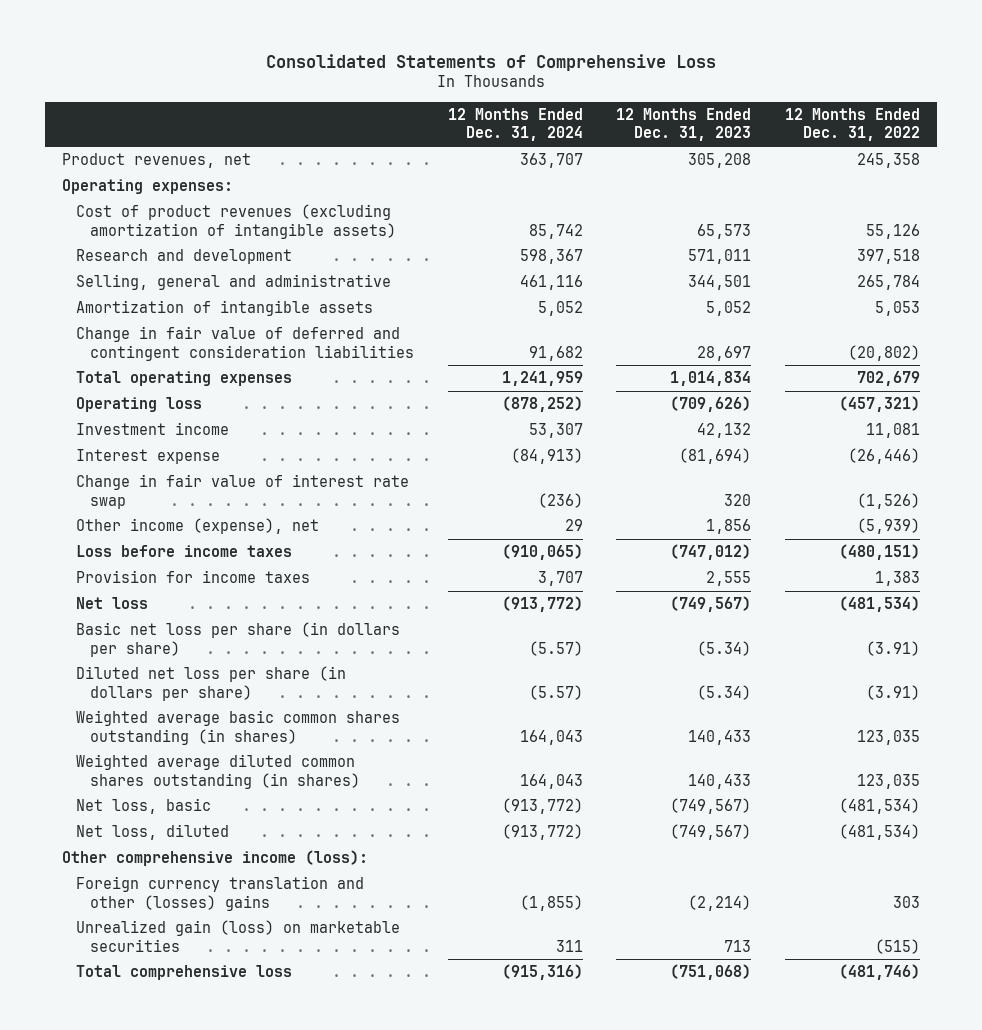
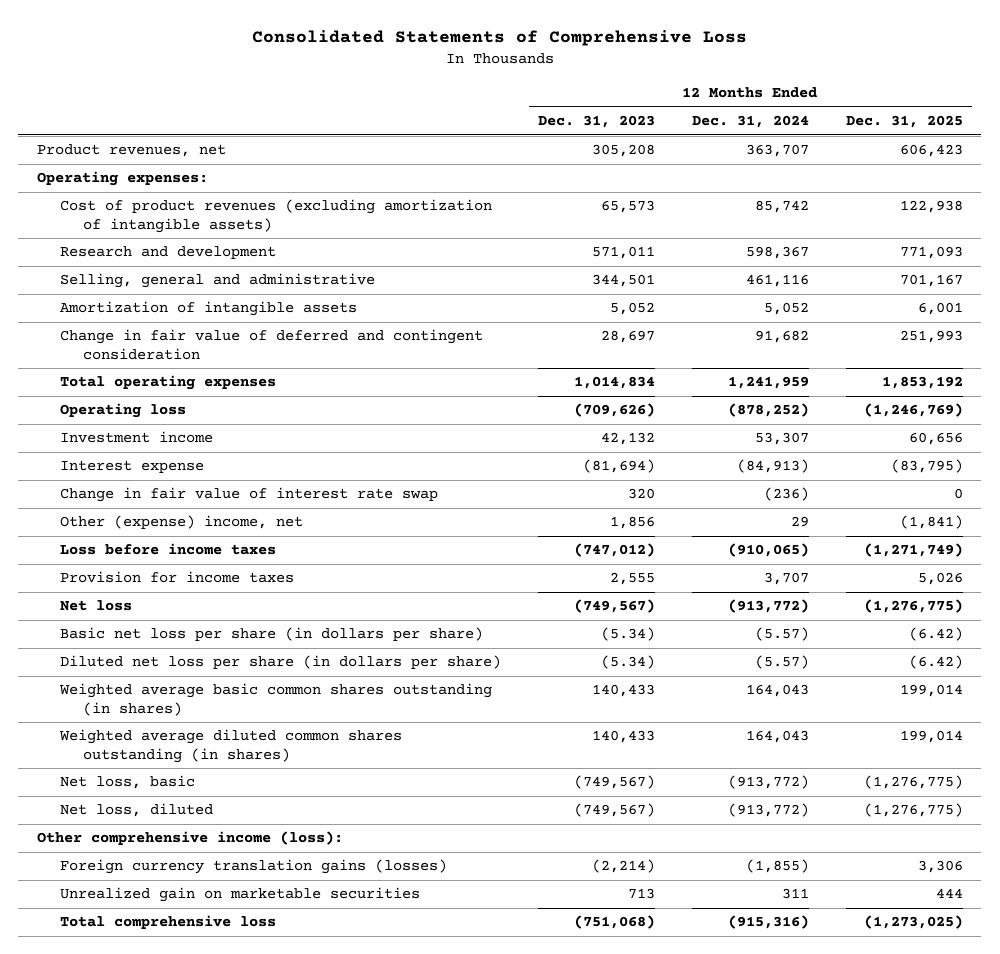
- | 12 Months Ended Dec. 31, 2024 | 12 Months Ended Dec. 31, 2023 | 12 Months Ended Dec. 31, 2022
+ | 12 Months Ended Dec. 31, 2023 | 12 Months Ended Dec. 31, 2024 | 12 Months Ended Dec. 31, 2025
- Change in fair value of deferred and contingent consideration liabilities | 91,682 | 28,697 | (20,802)
+ Change in fair value of deferred and contingent consideration | 28,697 | 91,682 | 251,993
- Other income (expense), net | 29 | 1,856 | (5,939)
+ Other (expense) income, net | 1,856 | 29 | (1,841)
- Foreign currency translation and other (losses) gains | (1,855) | (2,214) | 303
- Unrealized gain (loss) on marketable securities | 311 | 713 | (515)
+ Foreign currency translation gains (losses) | (2,214) | (1,855) | 3,306
+ Unrealized gain on marketable securities | 713 | 311 | 444

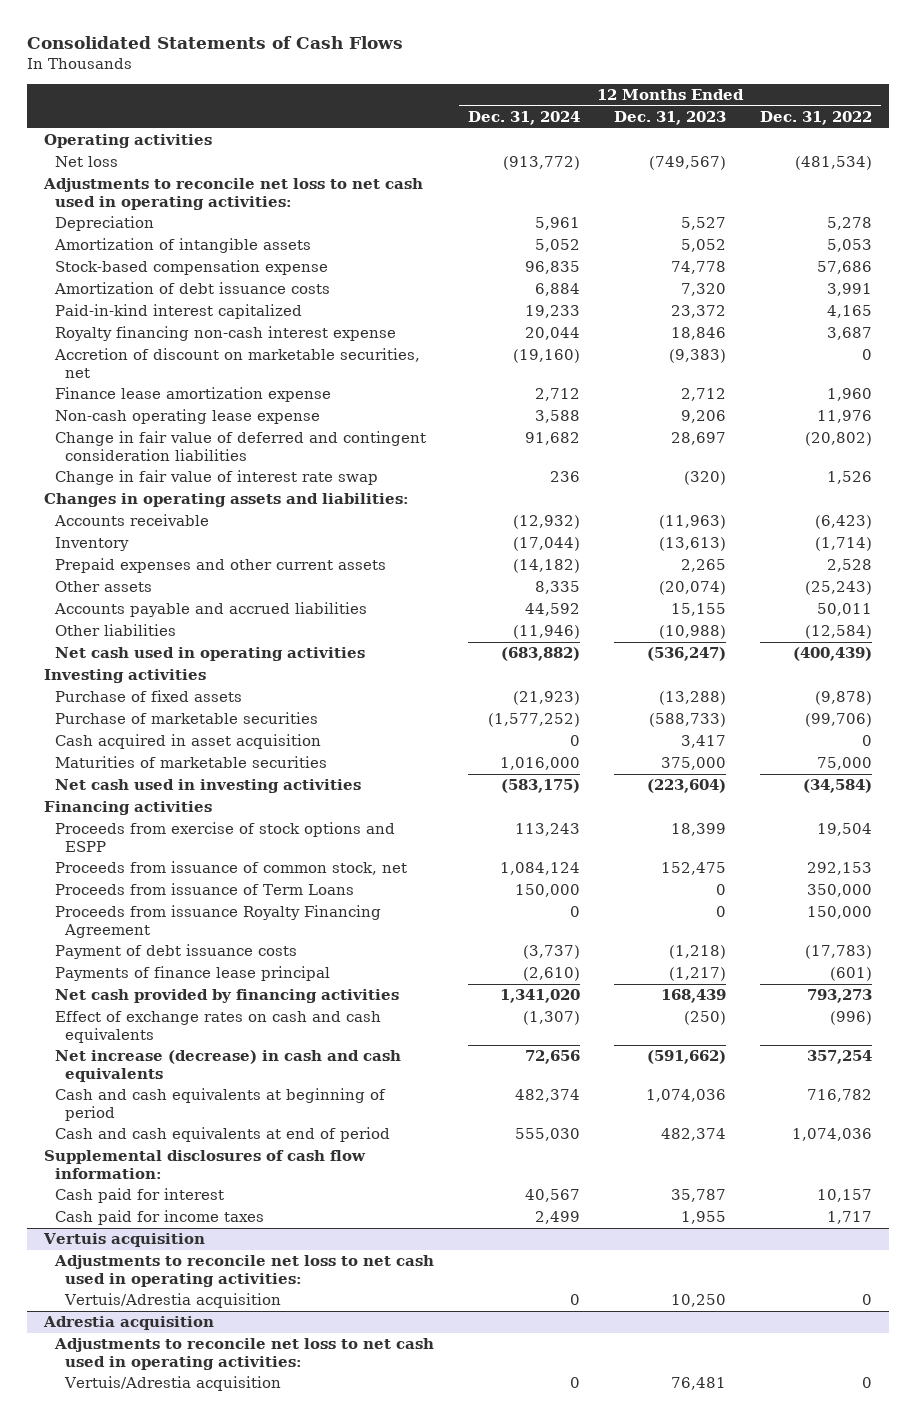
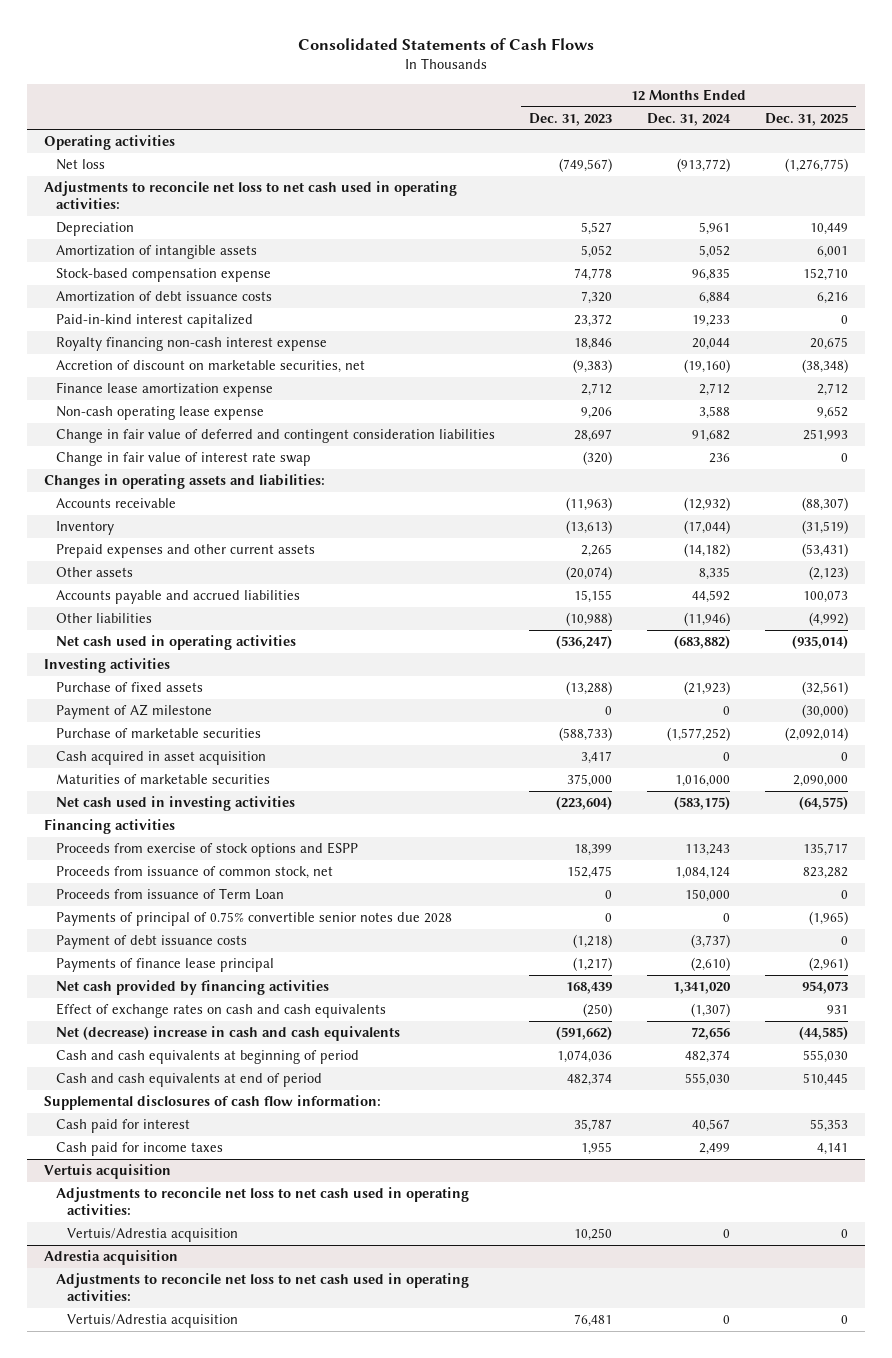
- | 12 Months Ended Dec. 31, 2024 | 12 Months Ended Dec. 31, 2023 | 12 Months Ended Dec. 31, 2022
+ | 12 Months Ended Dec. 31, 2023 | 12 Months Ended Dec. 31, 2024 | 12 Months Ended Dec. 31, 2025
+ Payment of AZ milestone | 0 | 0 | (30,000)
- Proceeds from issuance of Term Loans | 150,000 | 0 | 350,000
- Proceeds from issuance Royalty Financing Agreement | 0 | 0 | 150,000
+ Proceeds from issuance of Term Loan | 0 | 150,000 | 0
+ Payments of principal of 0.75% convertible senior notes due 2028 | 0 | 0 | (1,965)
- Net increase (decrease) in cash and cash equivalents | 72,656 | (591,662) | 357,254
+ Net (decrease) increase in cash and cash equivalents | (591,662) | 72,656 | (44,585)

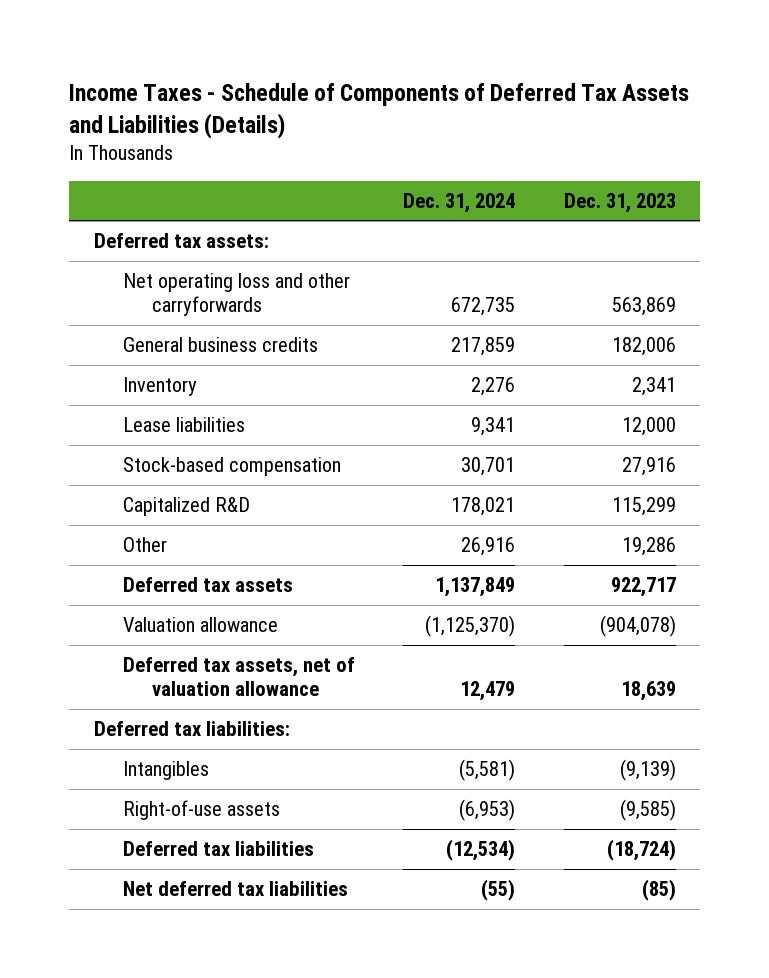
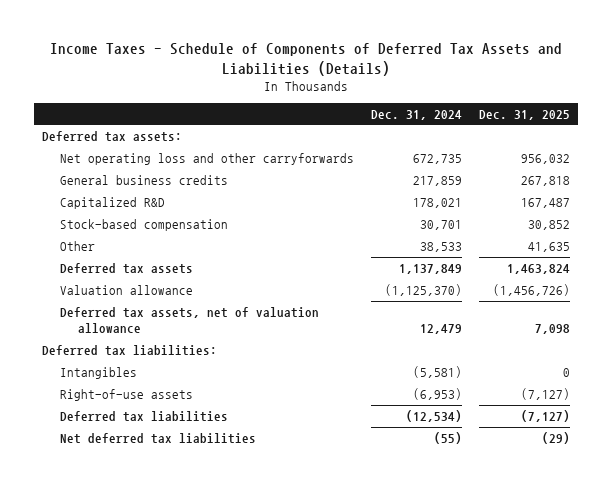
- | Dec. 31, 2024 | Dec. 31, 2023
+ | Dec. 31, 2024 | Dec. 31, 2025
- Inventory | 2,276 | 2,341
- Lease liabilities | 9,341 | 12,000
- Other | 26,916 | 19,286
moved down: Stock-based compensation | 30,701 | 30,852
+ Other | 38,533 | 41,635

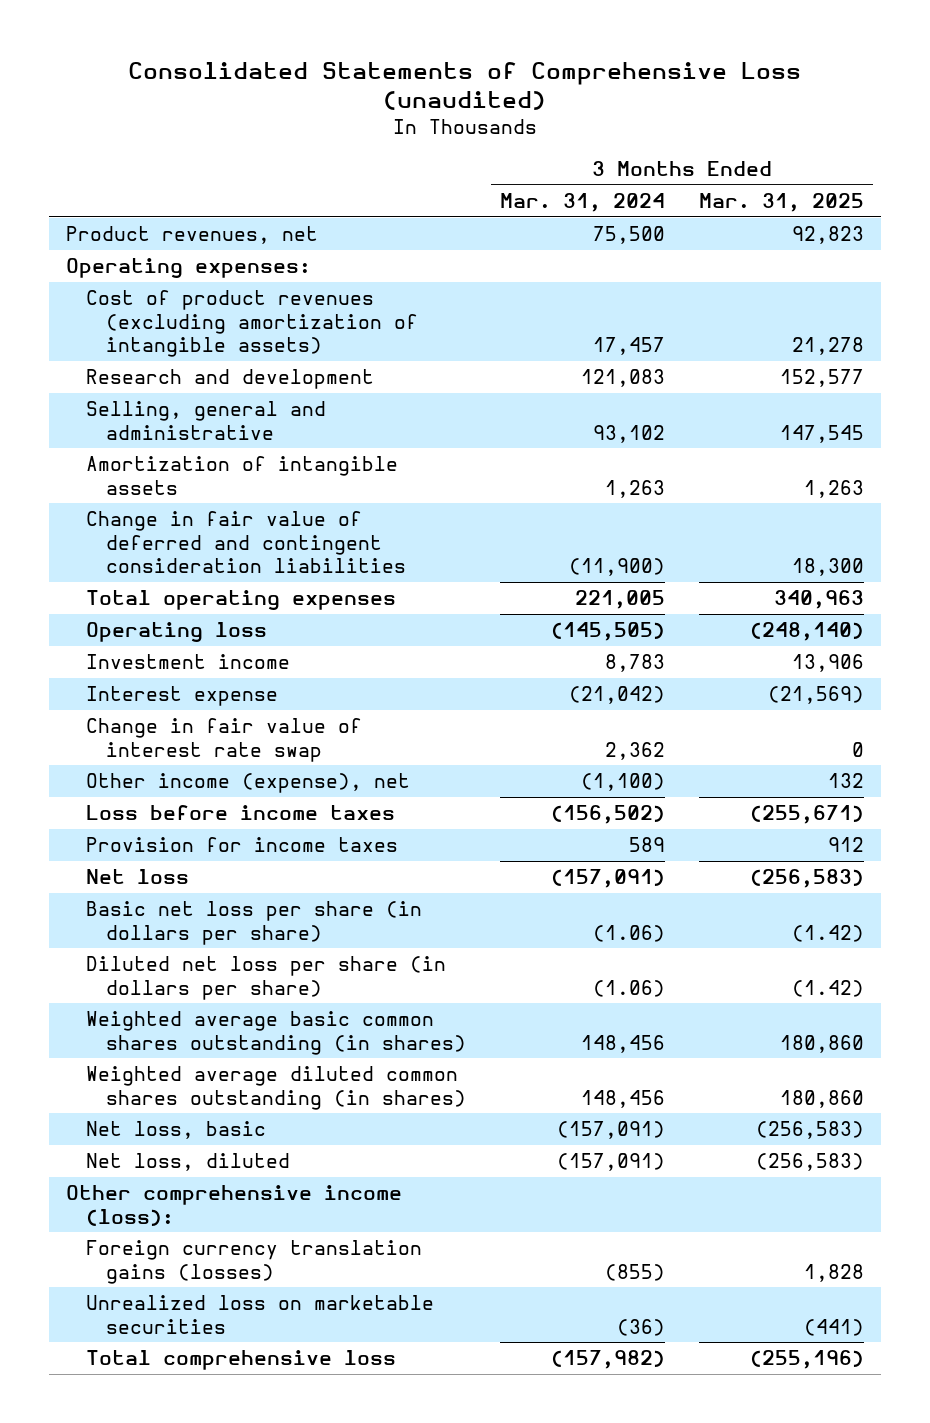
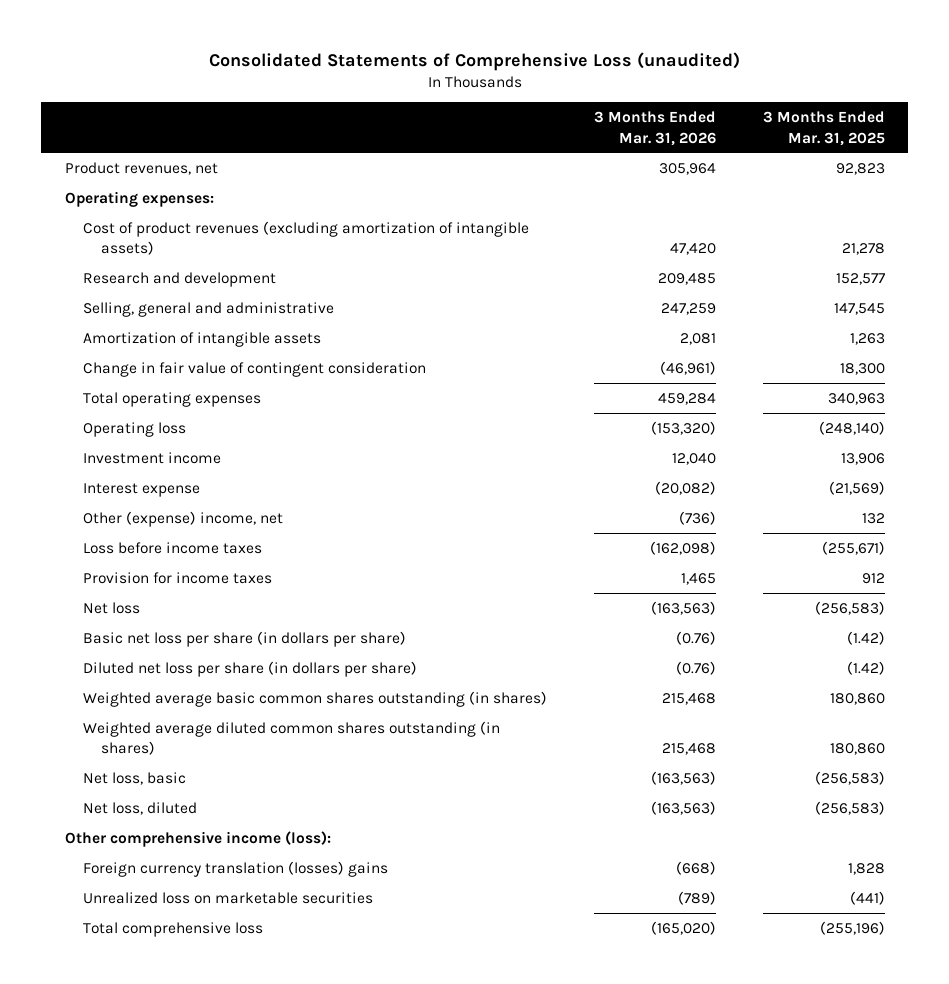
- | 3 Months Ended Mar. 31, 2024 | 3 Months Ended Mar. 31, 2025
+ | 3 Months Ended Mar. 31, 2026 | 3 Months Ended Mar. 31, 2025
- Change in fair value of deferred and contingent consideration liabilities | (11,900) | 18,300
+ Change in fair value of contingent consideration | (46,961) | 18,300
- Change in fair value of interest rate swap | 2,362 | 0
- Other income (expense), net | (1,100) | 132
+ Other (expense) income, net | (736) | 132
- Foreign currency translation gains (losses) | (855) | 1,828
+ Foreign currency translation (losses) gains | (668) | 1,828

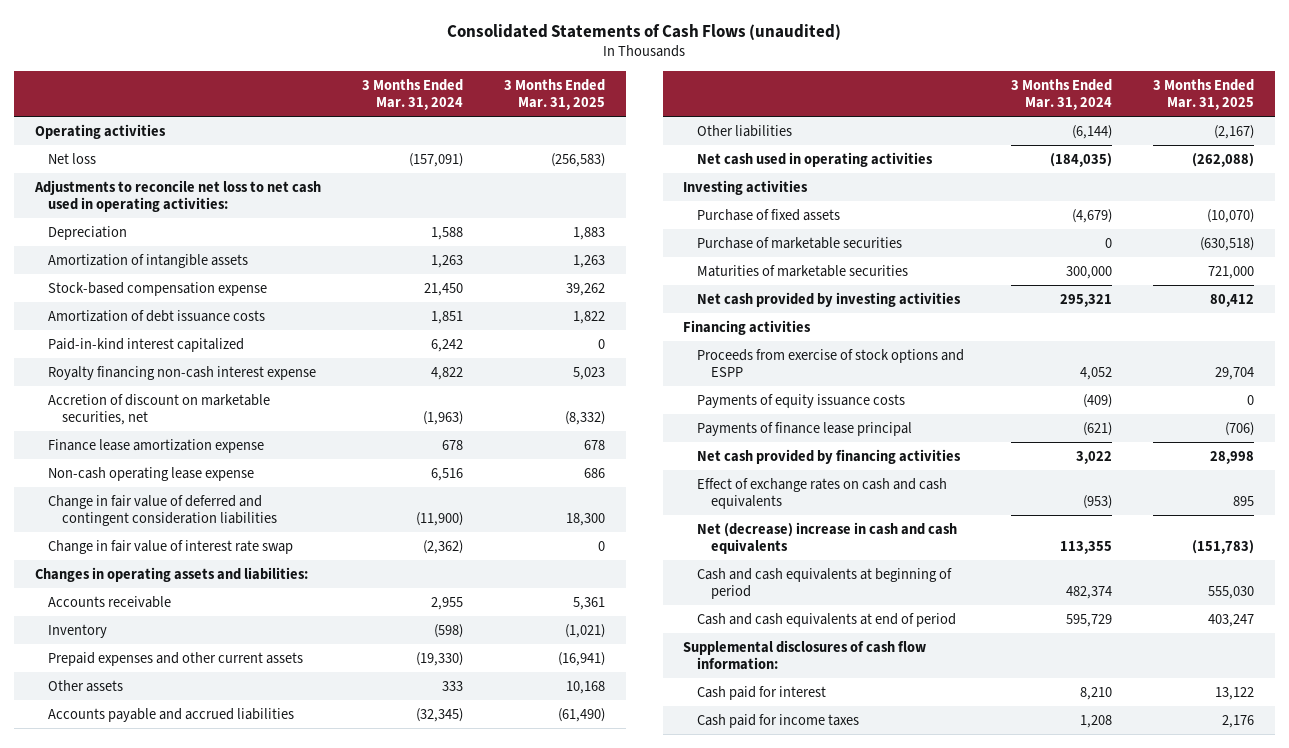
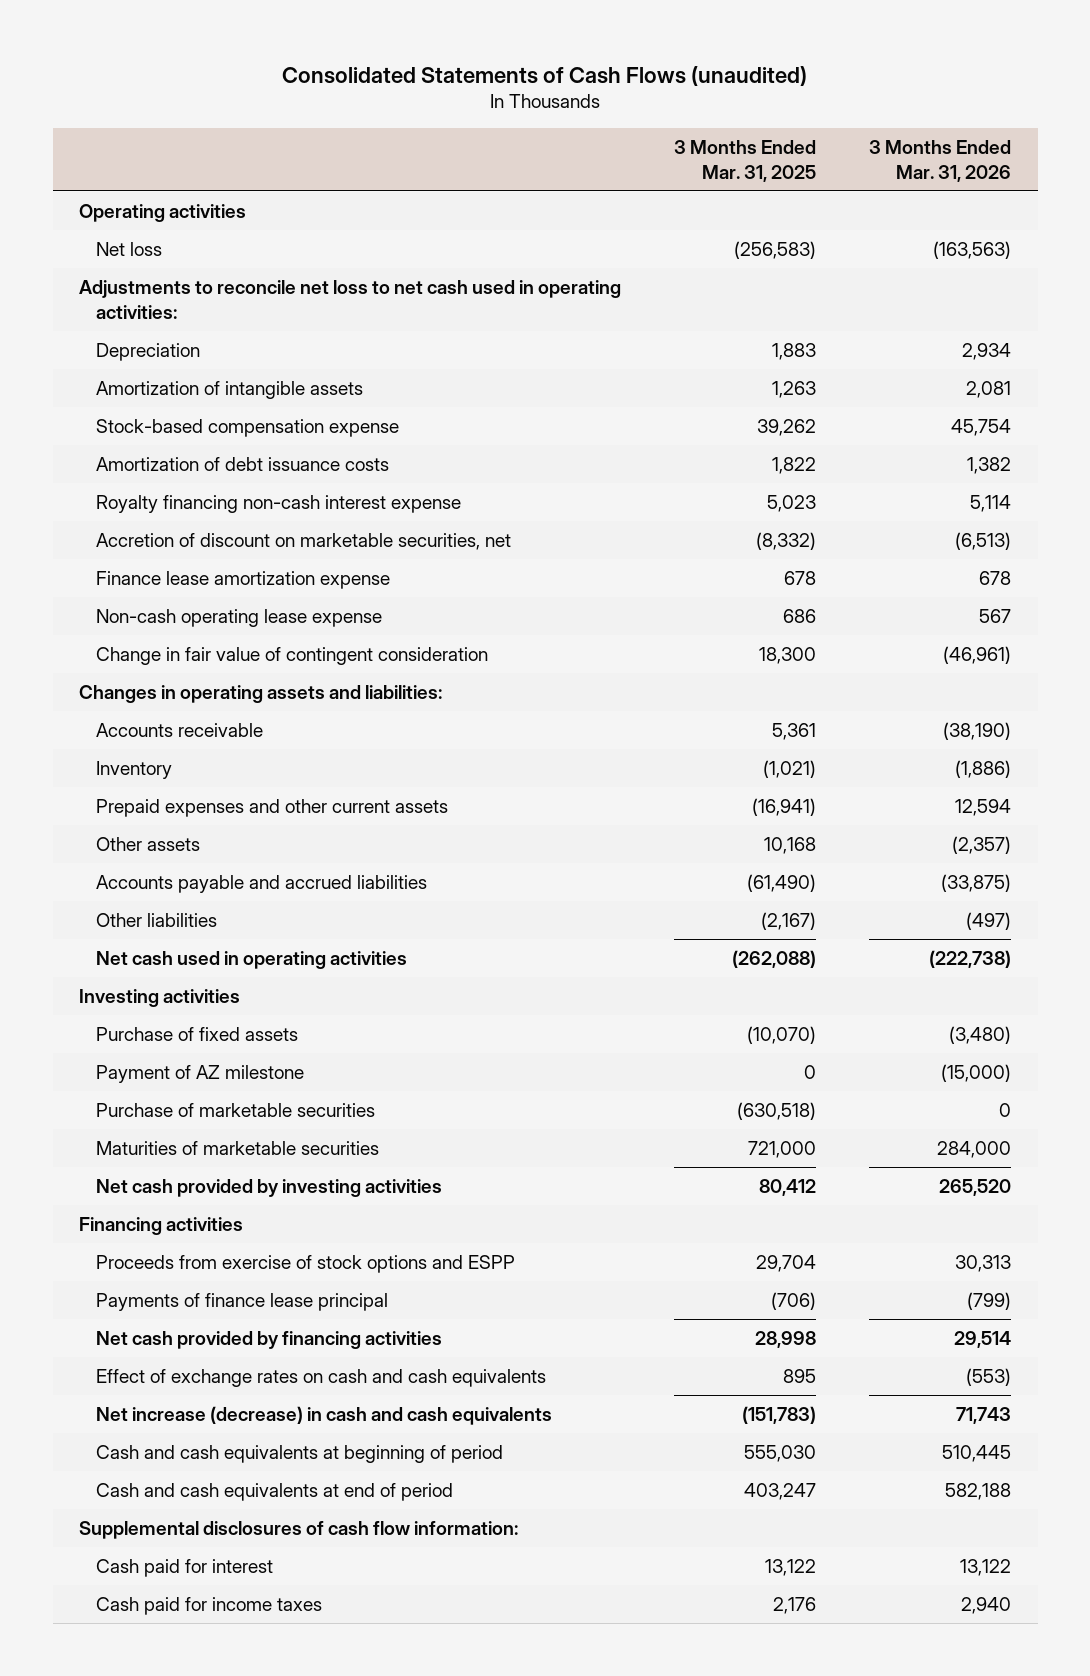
- | 3 Months Ended Mar. 31, 2024 | 3 Months Ended Mar. 31, 2025
+ | 3 Months Ended Mar. 31, 2025 | 3 Months Ended Mar. 31, 2026
- Paid-in-kind interest capitalized | 6,242 | 0
- Change in fair value of deferred and contingent consideration liabilities | (11,900) | 18,300
- Change in fair value of interest rate swap | (2,362) | 0
+ Change in fair value of contingent consideration | 18,300 | (46,961)
+ Payment of AZ milestone | 0 | (15,000)
- Payments of equity issuance costs | (409) | 0
- Net (decrease) increase in cash and cash equivalents | 113,355 | (151,783)
+ Net increase (decrease) in cash and cash equivalents | (151,783) | 71,743

